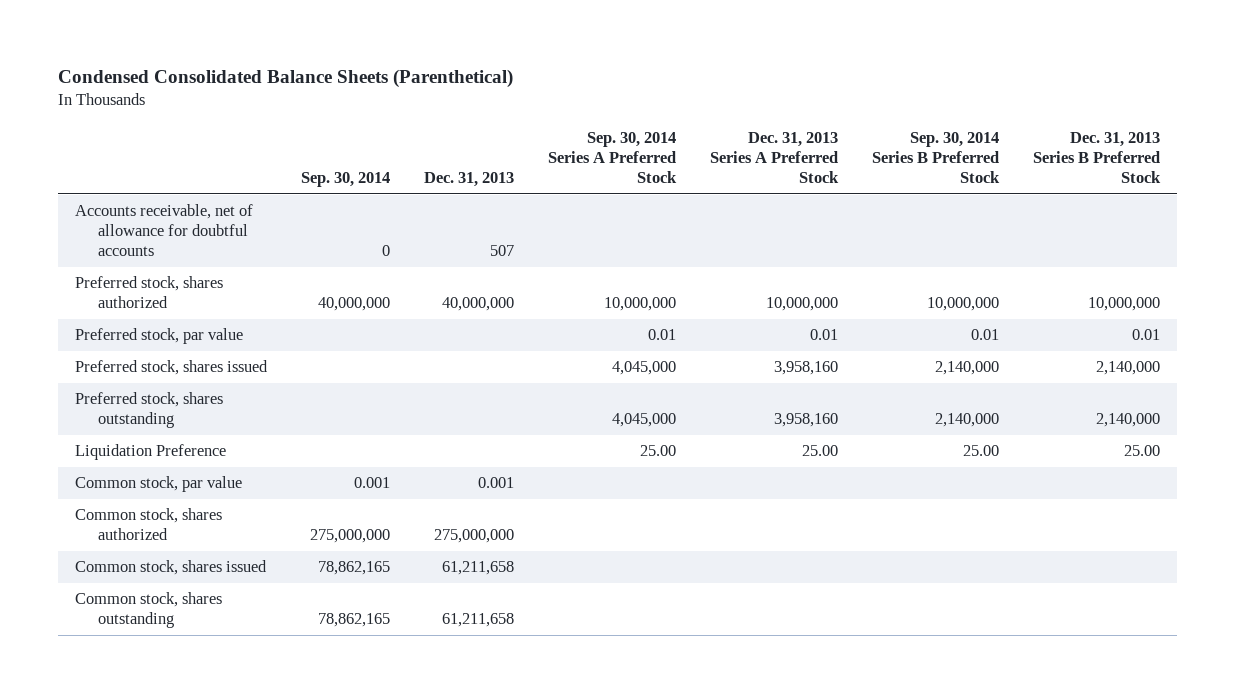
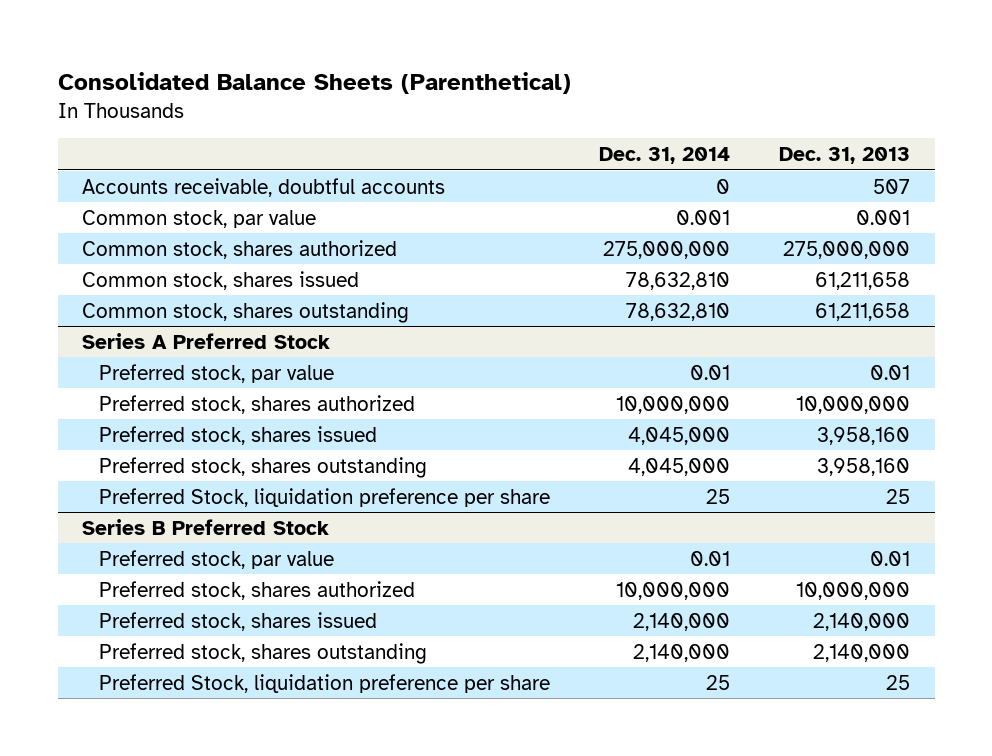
- Condensed Consolidated Balance Sheets (Parenthetical)
+ Consolidated Balance Sheets (Parenthetical)
- | Sep. 30, 2014 | Dec. 31, 2013 | Sep. 30, 2014 Series A Preferred Stock | Dec. 31, 2013 Series A Preferred Stock | Sep. 30, 2014 Series B Preferred Stock | Dec. 31, 2013 Series B Preferred Stock
+ | Dec. 31, 2014 | Dec. 31, 2013
- Accounts receivable, net of allowance for doubtful accounts | 0 | 507 | | | |
- Preferred stock, shares authorized | 40,000,000 | 40,000,000 | 10,000,000 | 10,000,000 | 10,000,000 | 10,000,000
- Preferred stock, par value | | | 0.01 | 0.01 | 0.01 | 0.01
- Preferred stock, shares issued | | | 4,045,000 | 3,958,160 | 2,140,000 | 2,140,000
- Preferred stock, shares outstanding | | | 4,045,000 | 3,958,160 | 2,140,000 | 2,140,000
- Liquidation Preference | | | 25.00 | 25.00 | 25.00 | 25.00
+ Accounts receivable, doubtful accounts | 0 | 507
+ Series A Preferred Stock
+ Preferred stock, par value | 0.01 | 0.01
+ Preferred stock, shares authorized | 10,000,000 | 10,000,000
+ Preferred stock, shares issued | 4,045,000 | 3,958,160
+ Preferred stock, shares outstanding | 4,045,000 | 3,958,160
+ Preferred Stock, liquidation preference per share | 25 | 25
+ Series B Preferred Stock
+ Preferred stock, par value | 0.01 | 0.01
+ Preferred stock, shares authorized | 10,000,000 | 10,000,000
+ Preferred stock, shares issued | 2,140,000 | 2,140,000
+ Preferred stock, shares outstanding | 2,140,000 | 2,140,000
+ Preferred Stock, liquidation preference per share | 25 | 25

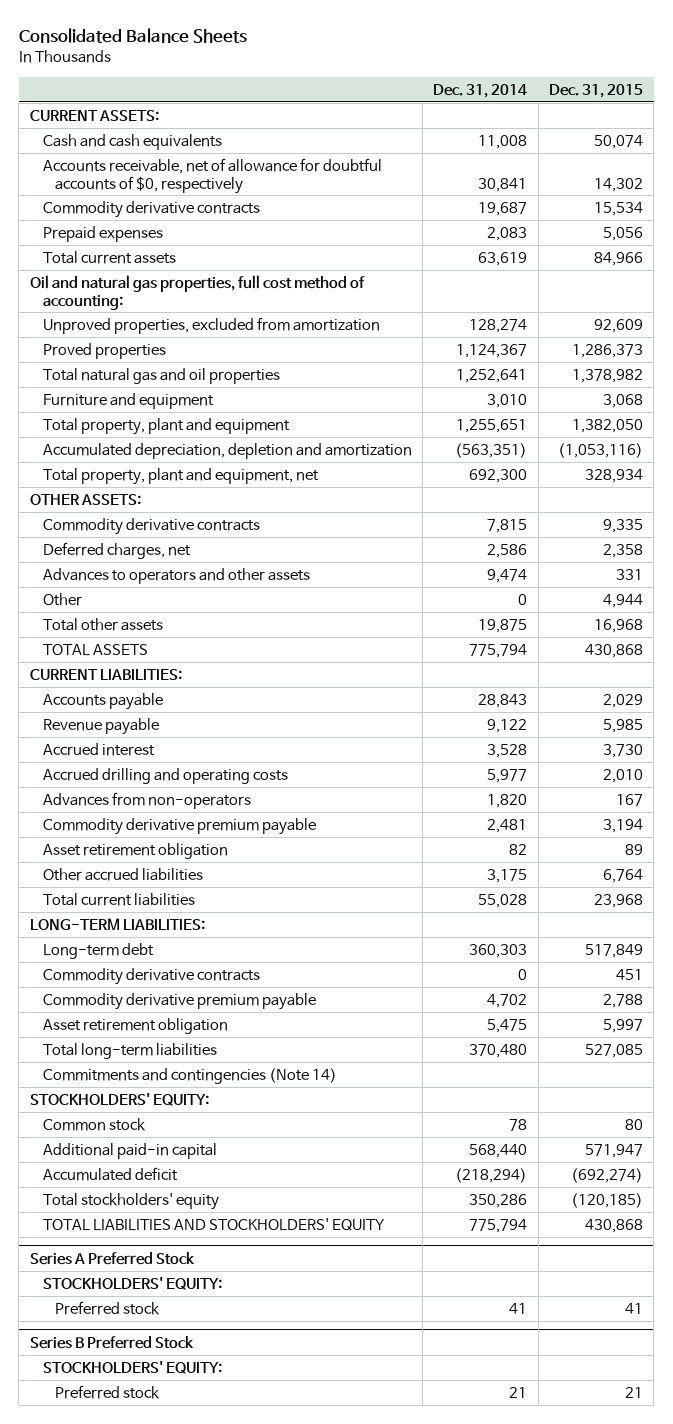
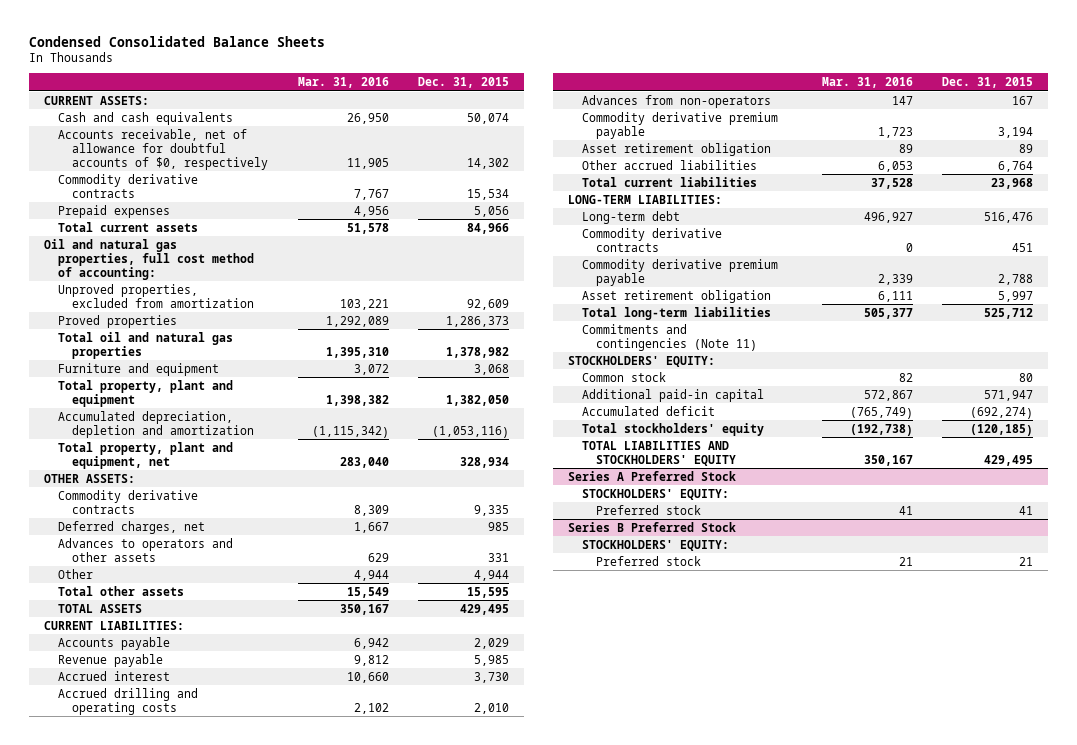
- Consolidated Balance Sheets
+ Condensed Consolidated Balance Sheets
- | Dec. 31, 2014 | Dec. 31, 2015
+ | Mar. 31, 2016 | Dec. 31, 2015
- Total natural gas and oil properties | 1,252,641 | 1,378,982
+ Total oil and natural gas properties | 1,395,310 | 1,378,982
- Deferred charges, net | 2,586 | 2,358
+ Deferred charges, net | 1,667 | 985
- Total other assets | 19,875 | 16,968
- TOTAL ASSETS | 775,794 | 430,868
+ Total other assets | 15,549 | 15,595
+ TOTAL ASSETS | 350,167 | 429,495
- Long-term debt | 360,303 | 517,849
+ Long-term debt | 496,927 | 516,476
- Total long-term liabilities | 370,480 | 527,085
- Commitments and contingencies (Note 14)
+ Total long-term liabilities | 505,377 | 525,712
+ Commitments and contingencies (Note 11)
- TOTAL LIABILITIES AND STOCKHOLDERS' EQUITY | 775,794 | 430,868
+ TOTAL LIABILITIES AND STOCKHOLDERS' EQUITY | 350,167 | 429,495

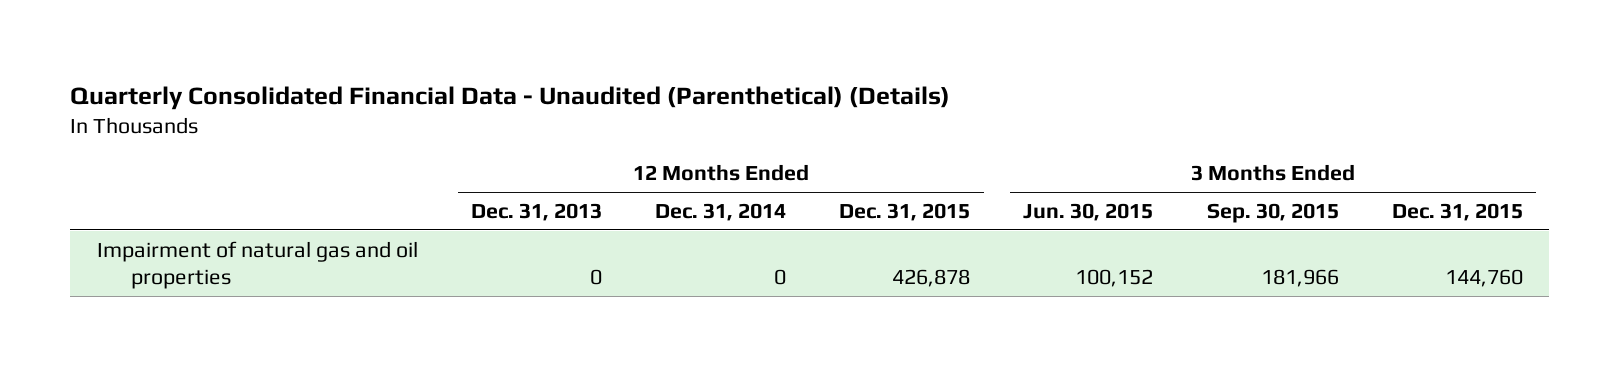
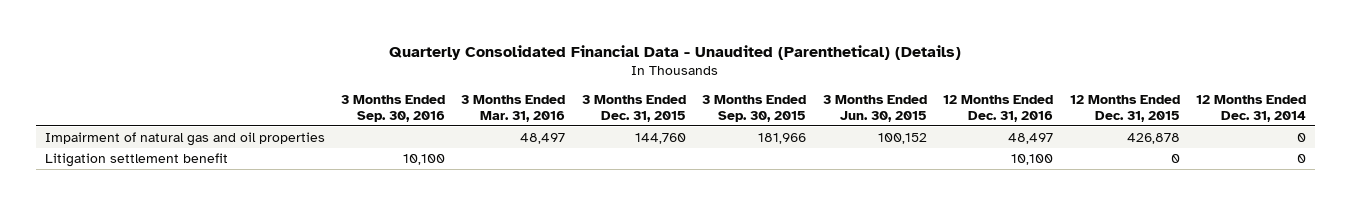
- | 12 Months Ended Dec. 31, 2013 | 12 Months Ended Dec. 31, 2014 | 12 Months Ended Dec. 31, 2015 | 3 Months Ended Jun. 30, 2015 | 3 Months Ended Sep. 30, 2015 | 3 Months Ended Dec. 31, 2015
+ | 3 Months Ended Sep. 30, 2016 | 3 Months Ended Mar. 31, 2016 | 3 Months Ended Dec. 31, 2015 | 3 Months Ended Sep. 30, 2015 | 3 Months Ended Jun. 30, 2015 | 12 Months Ended Dec. 31, 2016 | 12 Months Ended Dec. 31, 2015 | 12 Months Ended Dec. 31, 2014
+ Litigation settlement benefit | 10,100 | | | | | 10,100 | 0 | 0

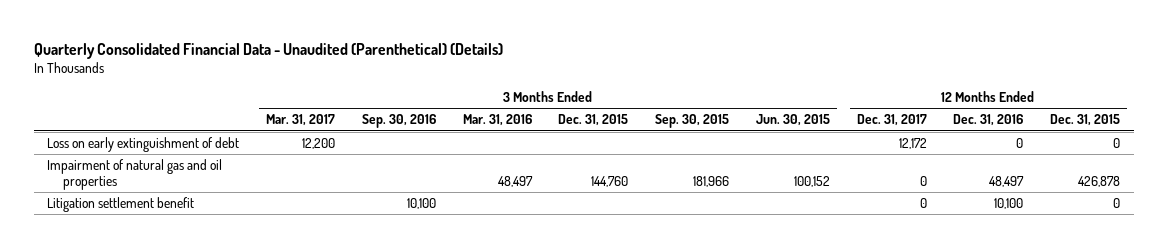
- | 3 Months Ended Sep. 30, 2016 | 3 Months Ended Mar. 31, 2016 | 3 Months Ended Dec. 31, 2015 | 3 Months Ended Sep. 30, 2015 | 3 Months Ended Jun. 30, 2015 | 12 Months Ended Dec. 31, 2016 | 12 Months Ended Dec. 31, 2015 | 12 Months Ended Dec. 31, 2014
+ | 3 Months Ended Mar. 31, 2017 | 3 Months Ended Sep. 30, 2016 | 3 Months Ended Mar. 31, 2016 | 3 Months Ended Dec. 31, 2015 | 3 Months Ended Sep. 30, 2015 | 3 Months Ended Jun. 30, 2015 | 12 Months Ended Dec. 31, 2017 | 12 Months Ended Dec. 31, 2016 | 12 Months Ended Dec. 31, 2015
+ Loss on early extinguishment of debt | 12,200 | | | | | | 12,172 | 0 | 0

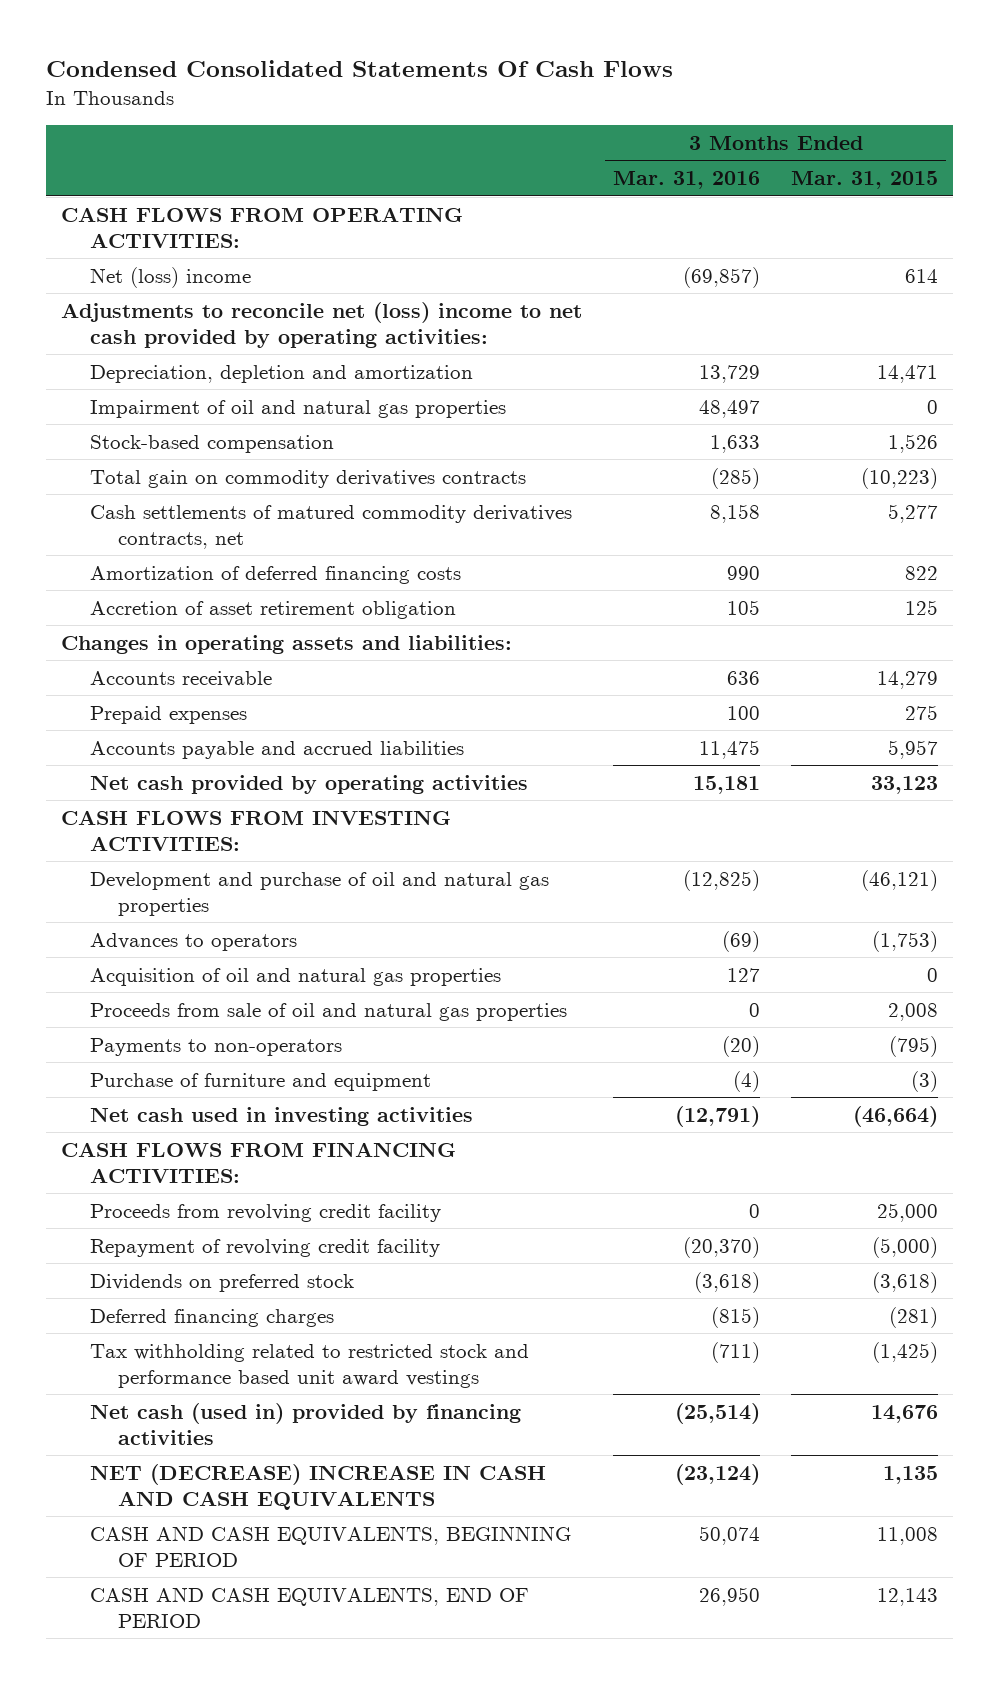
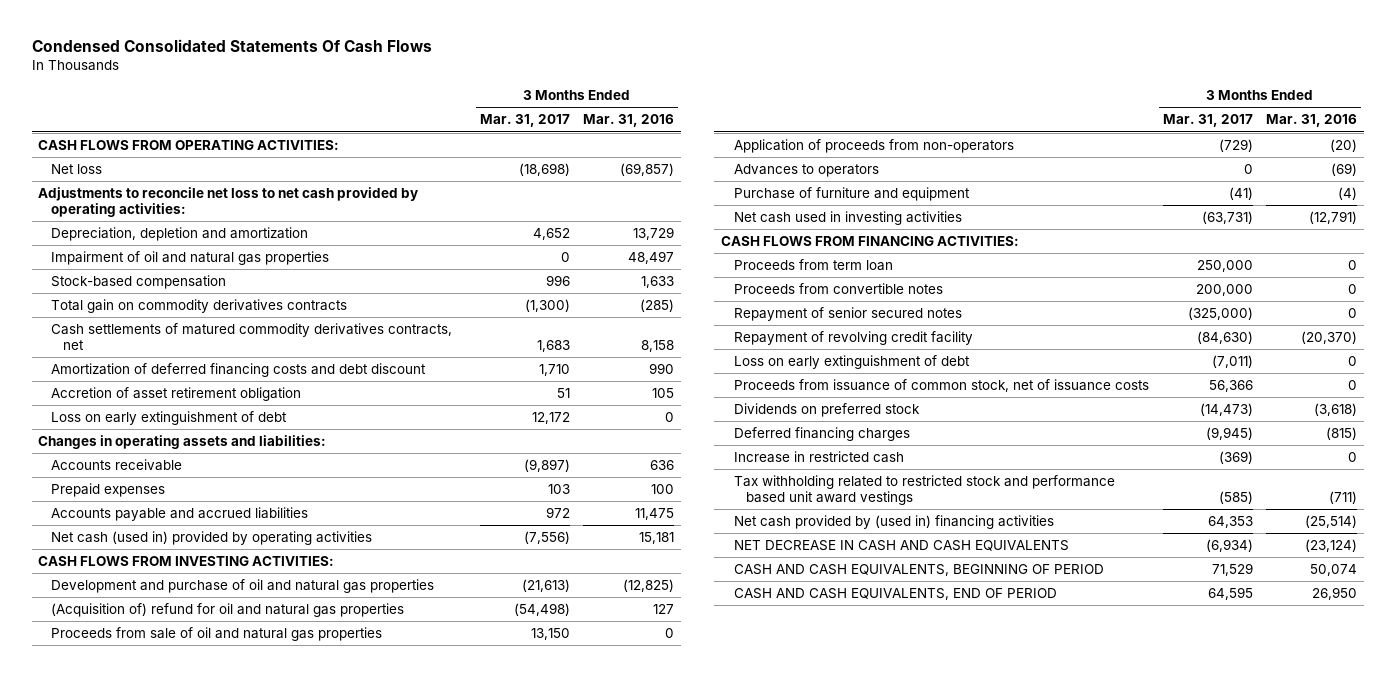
- | 3 Months Ended Mar. 31, 2016 | 3 Months Ended Mar. 31, 2015
+ | 3 Months Ended Mar. 31, 2017 | 3 Months Ended Mar. 31, 2016
- Net (loss) income | (69,857) | 614
- Adjustments to reconcile net (loss) income to net cash provided by operating activities:
+ Net loss | (18,698) | (69,857)
+ Adjustments to reconcile net loss to net cash provided by operating activities:
- Amortization of deferred financing costs | 990 | 822
+ Amortization of deferred financing costs and debt discount | 1,710 | 990
+ Loss on early extinguishment of debt | 12,172 | 0
- Net cash provided by operating activities | 15,181 | 33,123
+ Net cash (used in) provided by operating activities | (7,556) | 15,181
- Acquisition of oil and natural gas properties | 127 | 0
+ (Acquisition of) refund for oil and natural gas properties | (54,498) | 127
- Payments to non-operators | (20) | (795)
+ Application of proceeds from non-operators | (729) | (20)
moved down: Advances to operators | 0 | (69)
- Proceeds from revolving credit facility | 0 | 25,000
+ Proceeds from term loan | 250,000 | 0
+ Proceeds from convertible notes | 200,000 | 0
+ Repayment of senior secured notes | (325,000) | 0
+ Loss on early extinguishment of debt | (7,011) | 0
+ Proceeds from issuance of common stock, net of issuance costs | 56,366 | 0
+ Increase in restricted cash | (369) | 0
- Net cash (used in) provided by financing activities | (25,514) | 14,676
- NET (DECREASE) INCREASE IN CASH AND CASH EQUIVALENTS | (23,124) | 1,135
+ Net cash provided by (used in) financing activities | 64,353 | (25,514)
+ NET DECREASE IN CASH AND CASH EQUIVALENTS | (6,934) | (23,124)

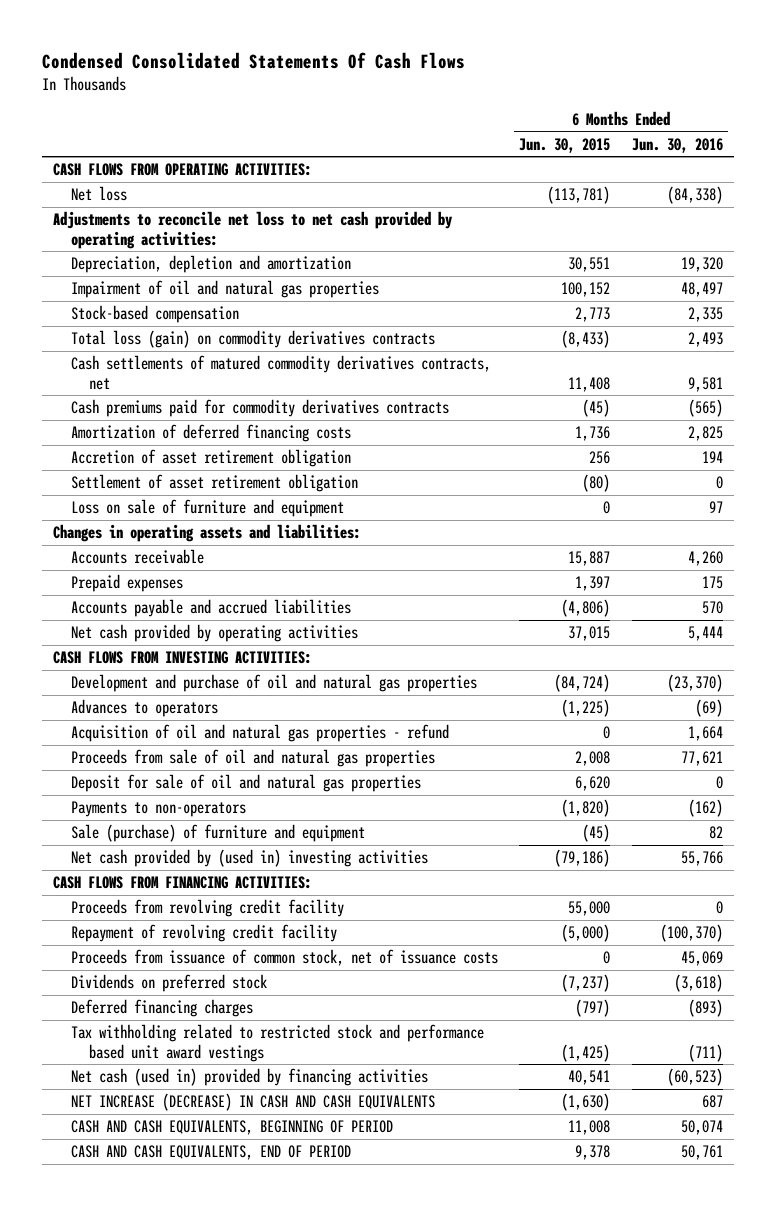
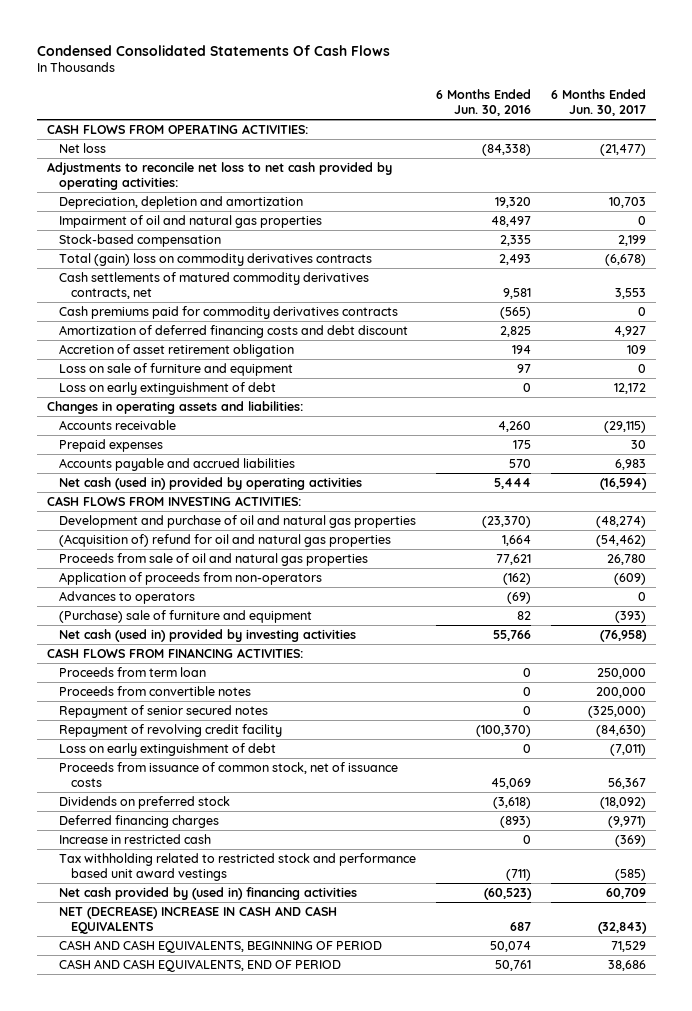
- | 6 Months Ended Jun. 30, 2015 | 6 Months Ended Jun. 30, 2016
+ | 6 Months Ended Jun. 30, 2016 | 6 Months Ended Jun. 30, 2017
- Total loss (gain) on commodity derivatives contracts | (8,433) | 2,493
+ Total (gain) loss on commodity derivatives contracts | 2,493 | (6,678)
- Amortization of deferred financing costs | 1,736 | 2,825
+ Amortization of deferred financing costs and debt discount | 2,825 | 4,927
- Settlement of asset retirement obligation | (80) | 0
+ Loss on early extinguishment of debt | 0 | 12,172
- Net cash provided by operating activities | 37,015 | 5,444
+ Net cash (used in) provided by operating activities | 5,444 | (16,594)
- Acquisition of oil and natural gas properties - refund | 0 | 1,664
+ (Acquisition of) refund for oil and natural gas properties | 1,664 | (54,462)
- Deposit for sale of oil and natural gas properties | 6,620 | 0
- Payments to non-operators | (1,820) | (162)
- Sale (purchase) of furniture and equipment | (45) | 82
- Net cash provided by (used in) investing activities | (79,186) | 55,766
+ Application of proceeds from non-operators | (162) | (609)
moved down: Advances to operators | (69) | 0
+ (Purchase) sale of furniture and equipment | 82 | (393)
+ Net cash (used in) provided by investing activities | 55,766 | (76,958)
- Proceeds from revolving credit facility | 55,000 | 0
+ Proceeds from term loan | 0 | 250,000
+ Proceeds from convertible notes | 0 | 200,000
+ Repayment of senior secured notes | 0 | (325,000)
+ Loss on early extinguishment of debt | 0 | (7,011)
+ Increase in restricted cash | 0 | (369)
- Net cash (used in) provided by financing activities | 40,541 | (60,523)
- NET INCREASE (DECREASE) IN CASH AND CASH EQUIVALENTS | (1,630) | 687
+ Net cash provided by (used in) financing activities | (60,523) | 60,709
+ NET (DECREASE) INCREASE IN CASH AND CASH EQUIVALENTS | 687 | (32,843)

